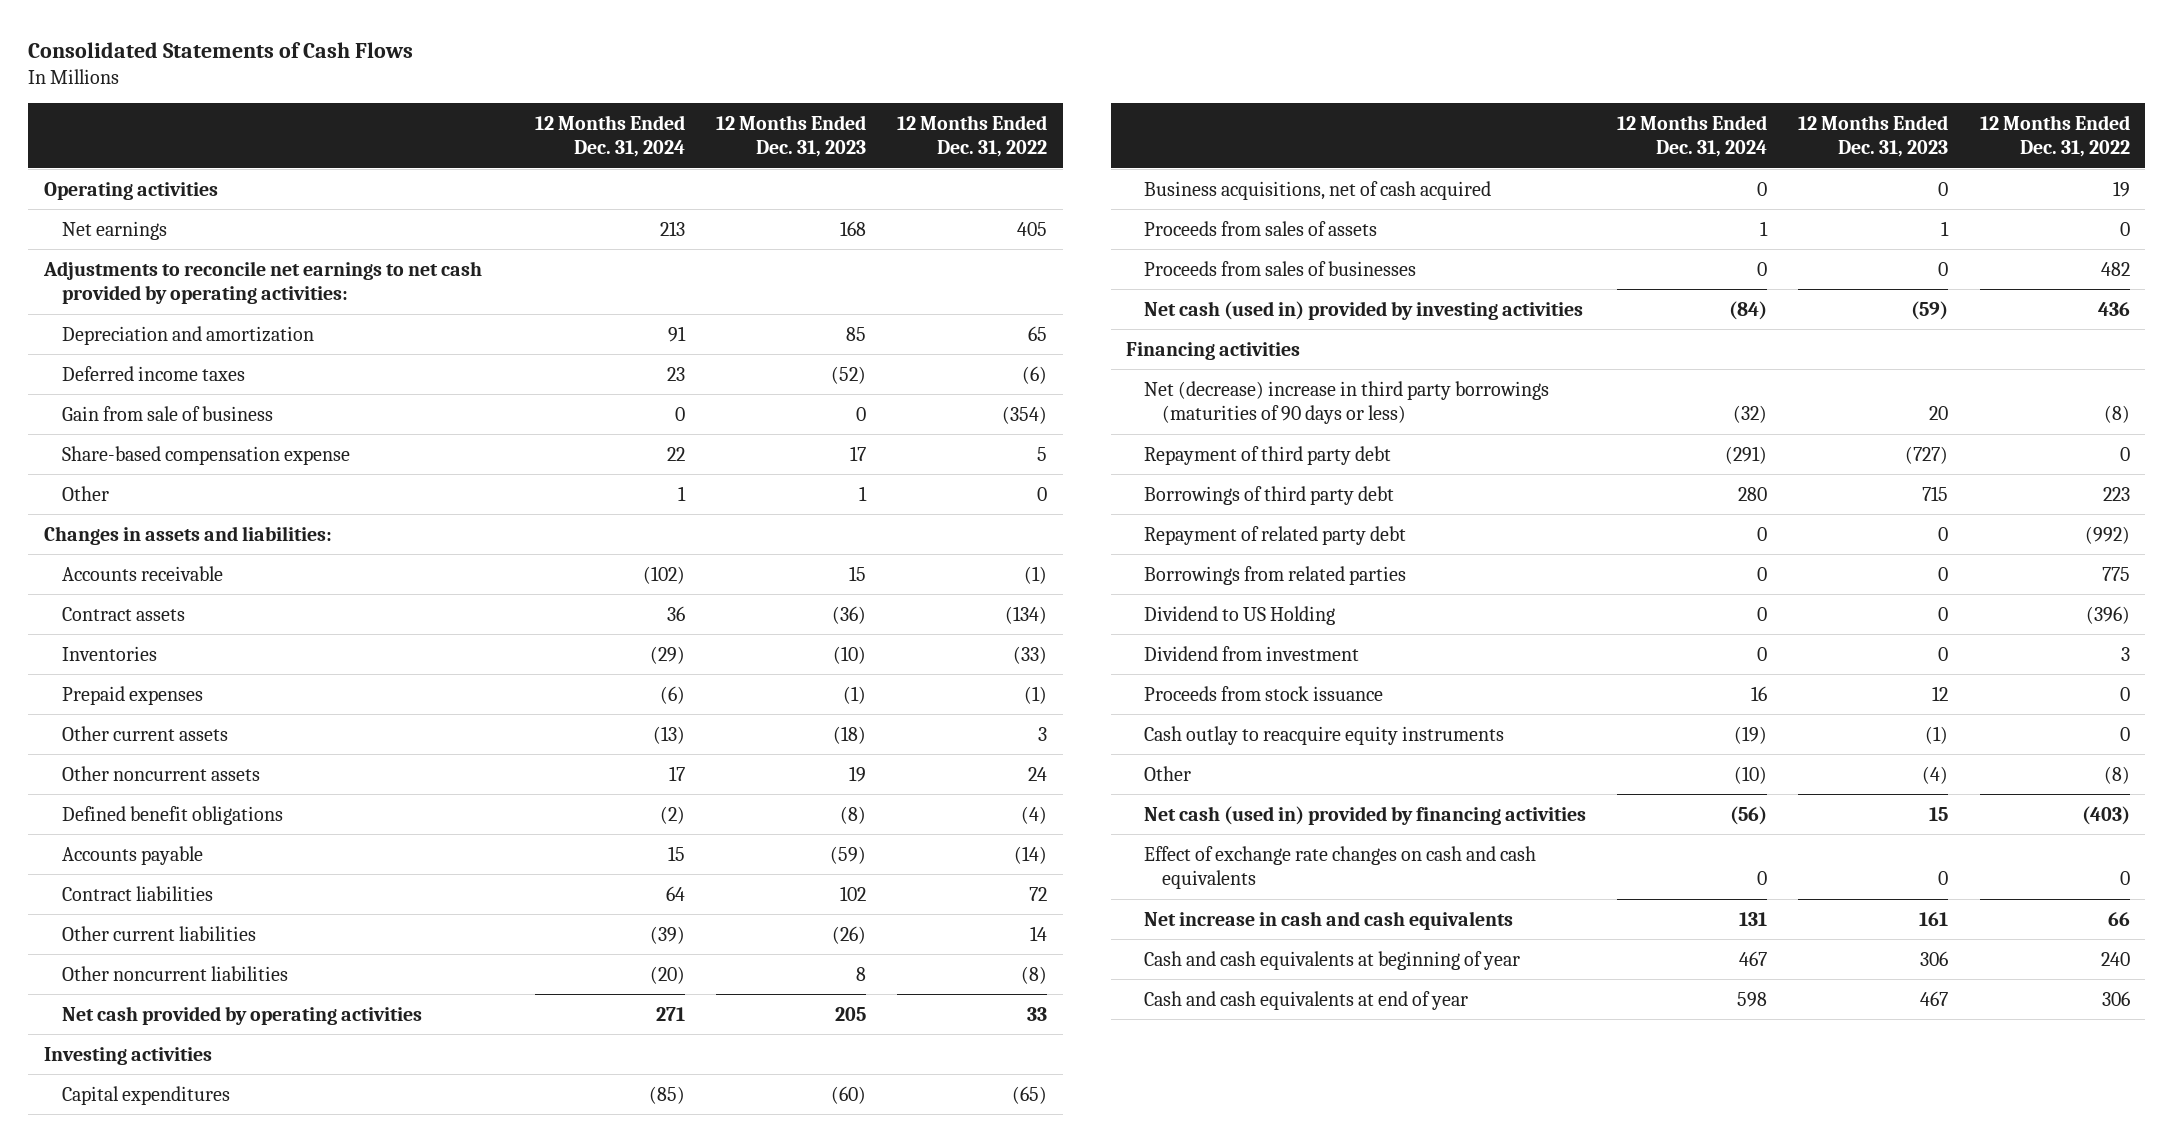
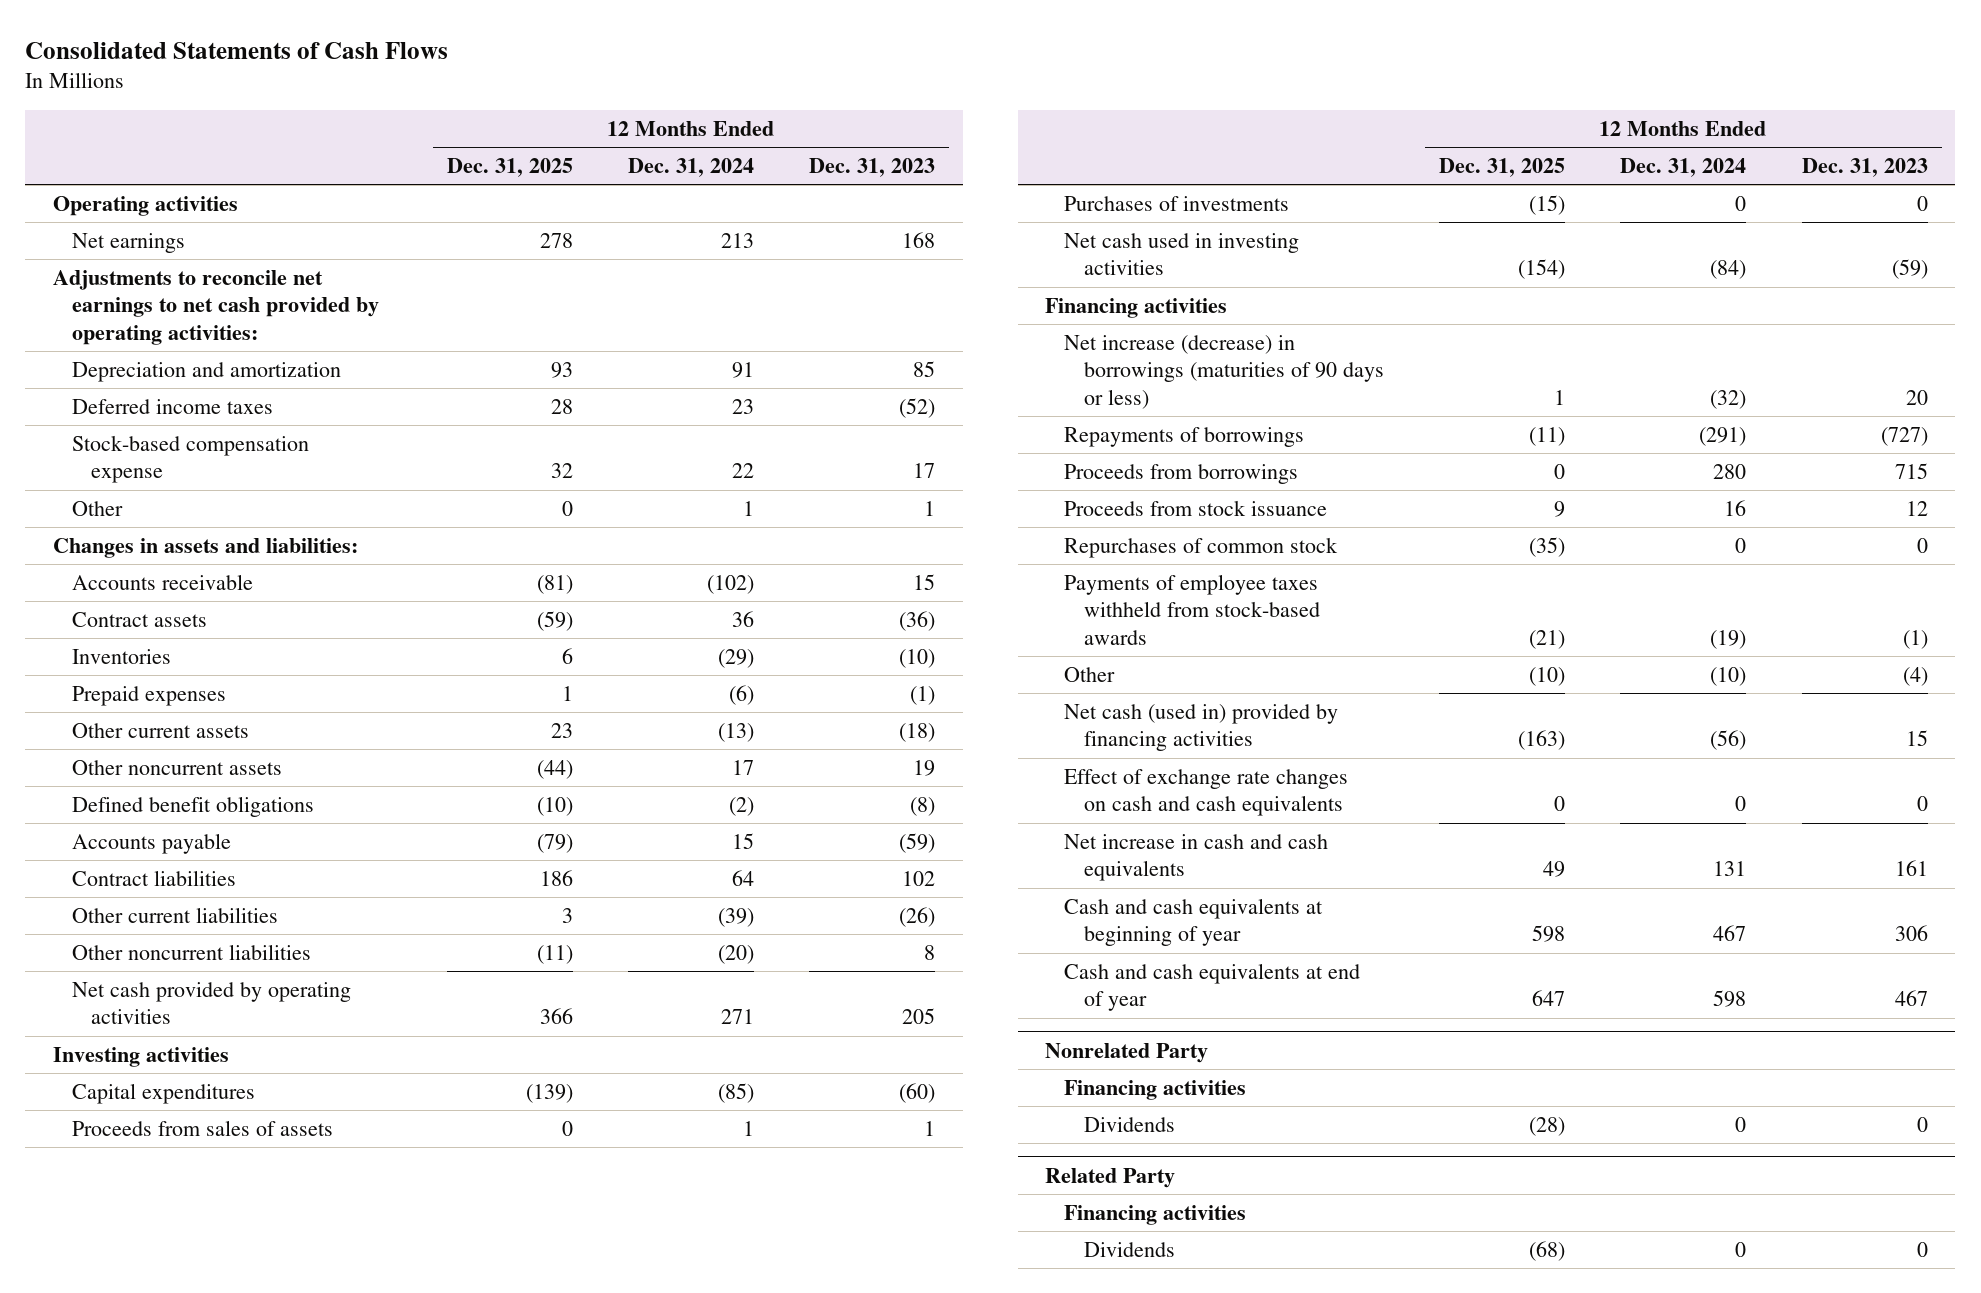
- | 12 Months Ended Dec. 31, 2024 | 12 Months Ended Dec. 31, 2023 | 12 Months Ended Dec. 31, 2022
+ | 12 Months Ended Dec. 31, 2025 | 12 Months Ended Dec. 31, 2024 | 12 Months Ended Dec. 31, 2023
- Gain from sale of business | 0 | 0 | (354)
- Share-based compensation expense | 22 | 17 | 5
+ Stock-based compensation expense | 32 | 22 | 17
- Business acquisitions, net of cash acquired | 0 | 0 | 19
- Proceeds from sales of businesses | 0 | 0 | 482
- Net cash (used in) provided by investing activities | (84) | (59) | 436
+ Purchases of investments | (15) | 0 | 0
+ Net cash used in investing activities | (154) | (84) | (59)
- Net (decrease) increase in third party borrowings (maturities of 90 days or less) | (32) | 20 | (8)
- Repayment of third party debt | (291) | (727) | 0
- Borrowings of third party debt | 280 | 715 | 223
- Repayment of related party debt | 0 | 0 | (992)
- Borrowings from related parties | 0 | 0 | 775
- Dividend to US Holding | 0 | 0 | (396)
- Dividend from investment | 0 | 0 | 3
+ Net increase (decrease) in borrowings (maturities of 90 days or less) | 1 | (32) | 20
+ Repayments of borrowings | (11) | (291) | (727)
+ Proceeds from borrowings | 0 | 280 | 715
- Cash outlay to reacquire equity instruments | (19) | (1) | 0
+ Repurchases of common stock | (35) | 0 | 0
+ Payments of employee taxes withheld from stock-based awards | (21) | (19) | (1)
+ Nonrelated Party
+ Financing activities
+ Dividends | (28) | 0 | 0
+ Related Party
+ Financing activities
+ Dividends | (68) | 0 | 0

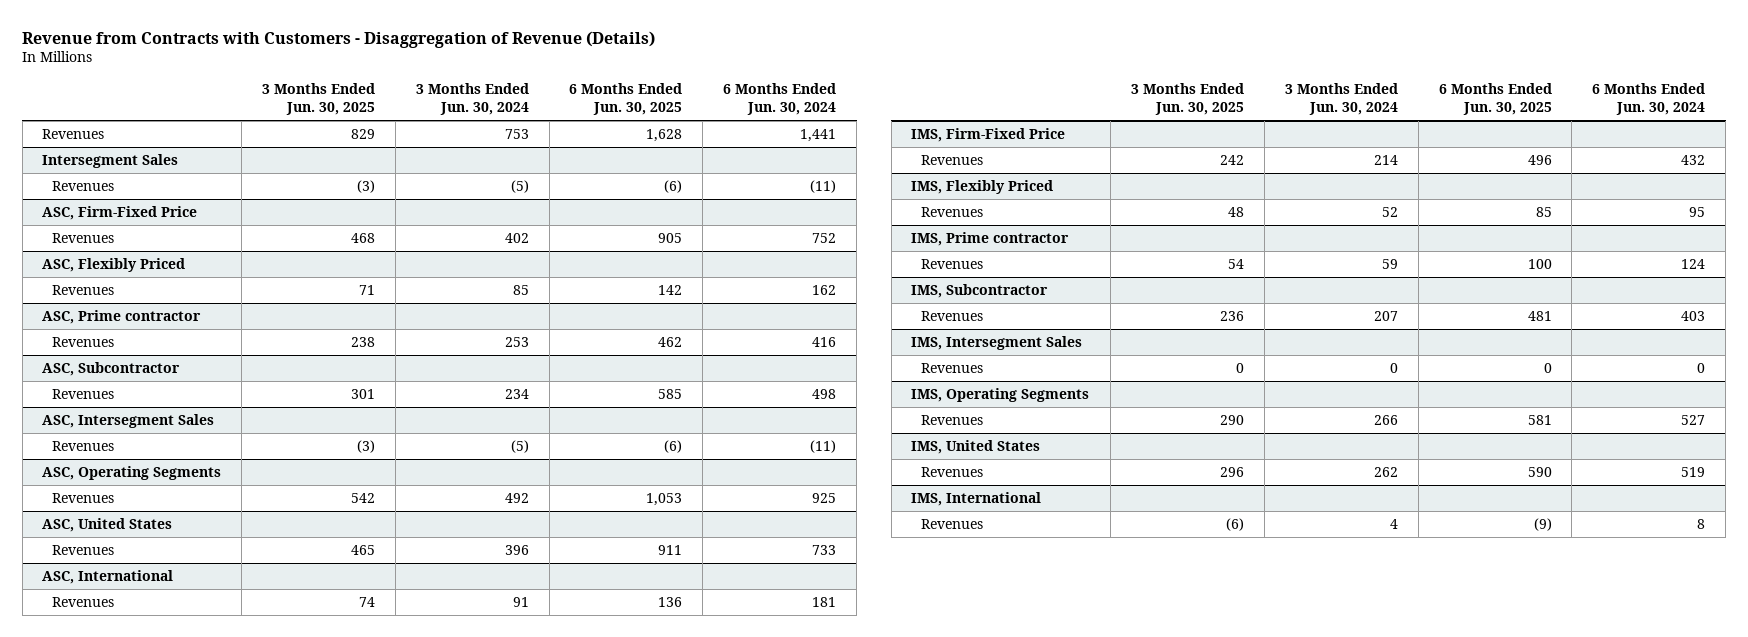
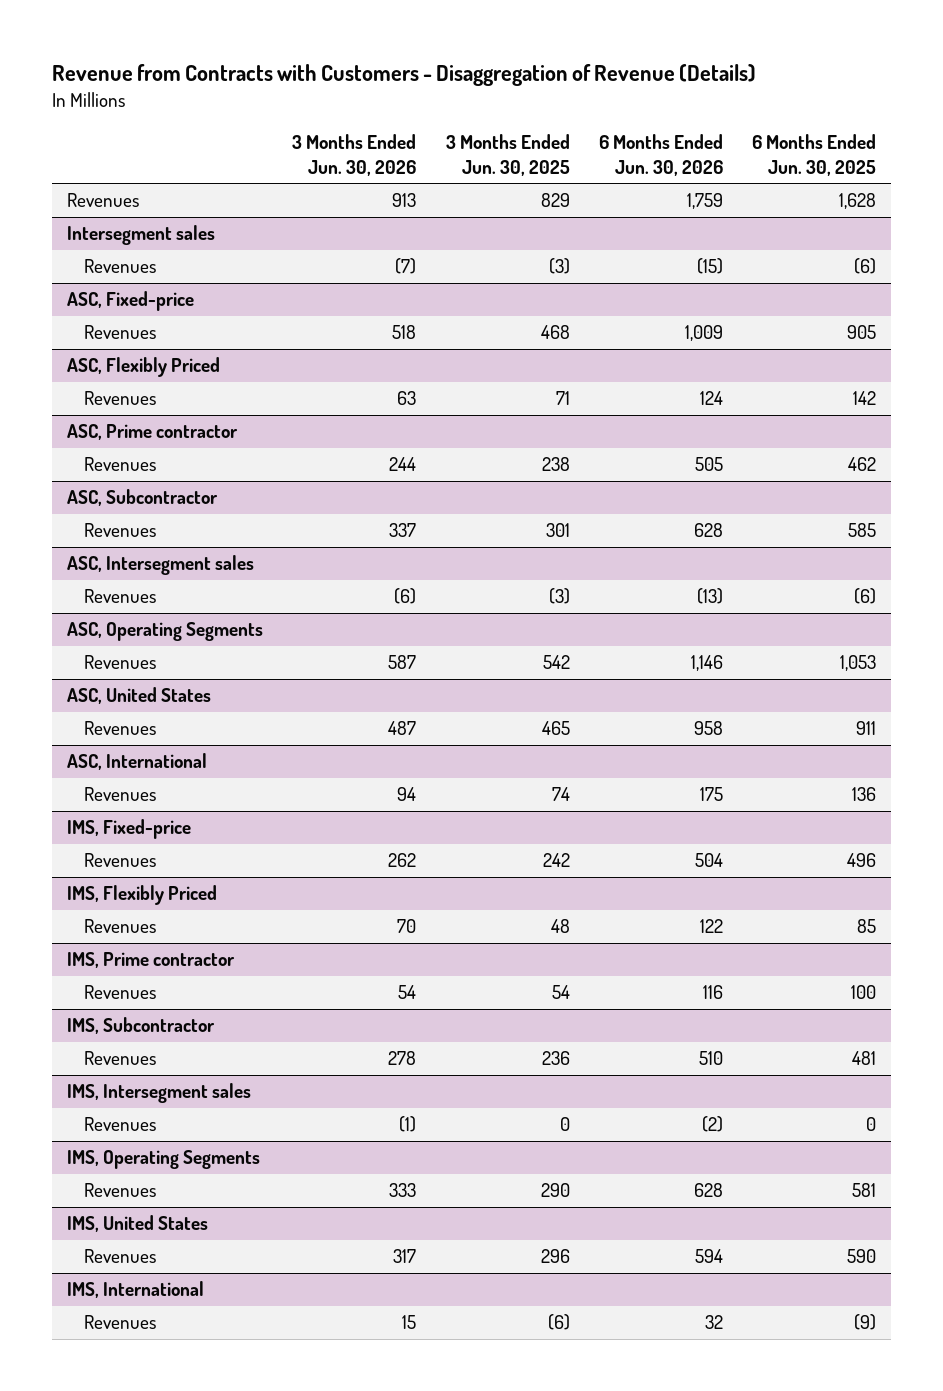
- | 3 Months Ended Jun. 30, 2025 | 3 Months Ended Jun. 30, 2024 | 6 Months Ended Jun. 30, 2025 | 6 Months Ended Jun. 30, 2024
+ | 3 Months Ended Jun. 30, 2026 | 3 Months Ended Jun. 30, 2025 | 6 Months Ended Jun. 30, 2026 | 6 Months Ended Jun. 30, 2025
- Intersegment Sales
+ Intersegment sales
- ASC, Firm-Fixed Price
+ ASC, Fixed-price
- ASC, Intersegment Sales
+ ASC, Intersegment sales
- IMS, Firm-Fixed Price
+ IMS, Fixed-price
- IMS, Intersegment Sales
+ IMS, Intersegment sales

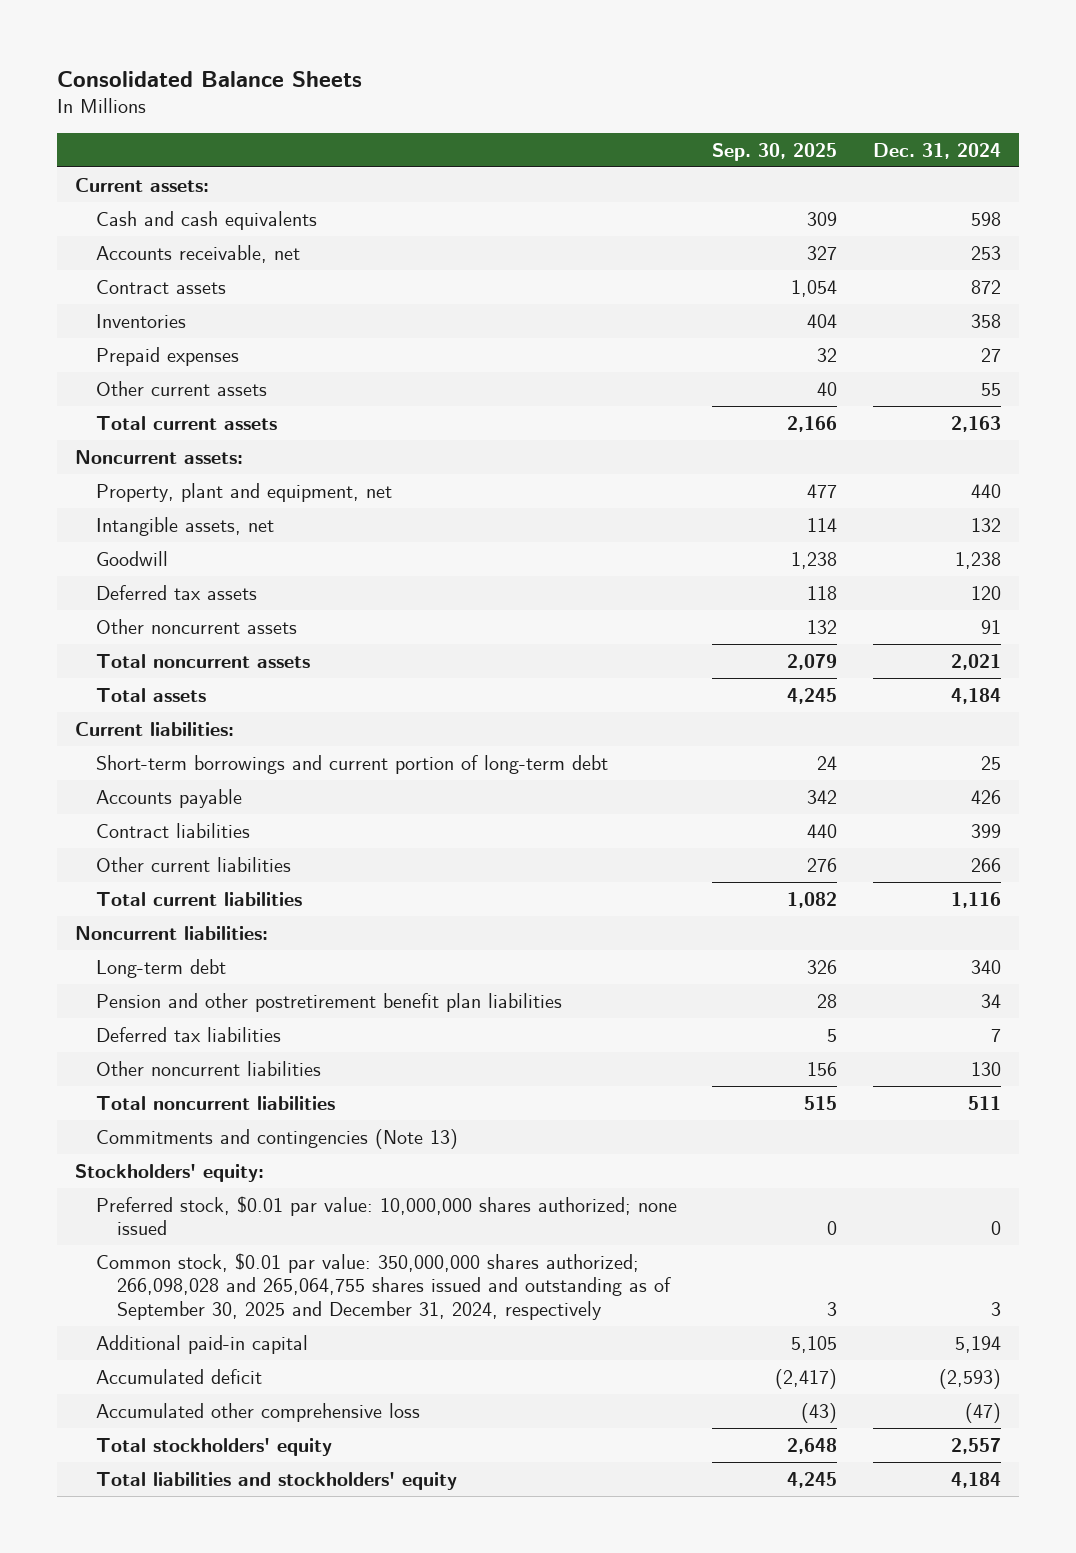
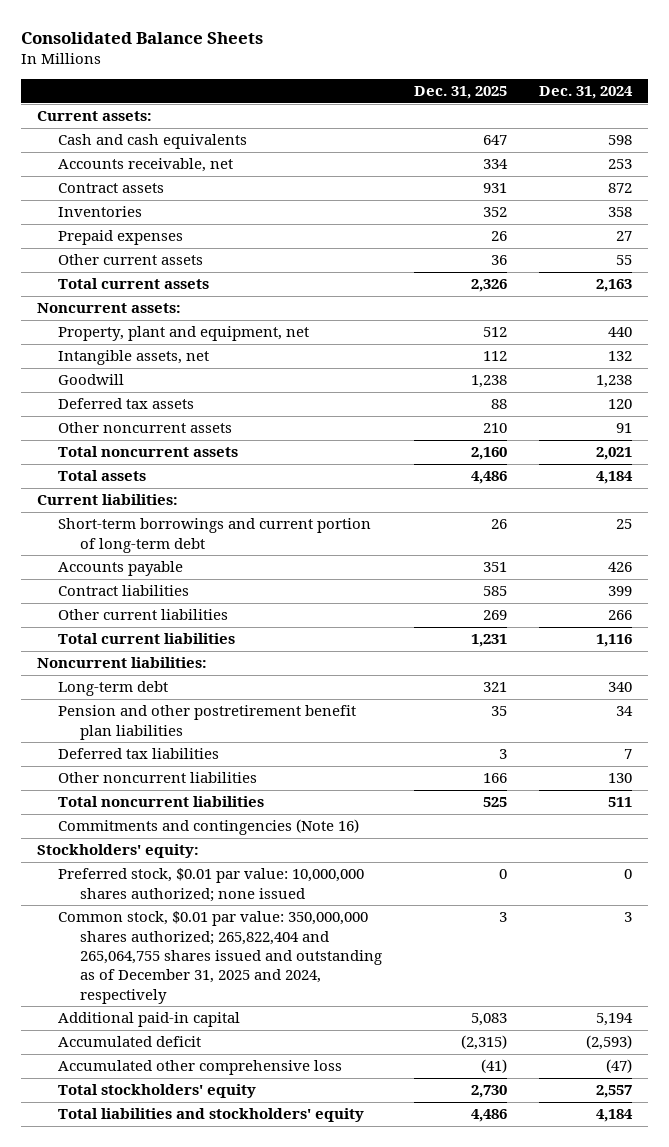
- | Sep. 30, 2025 | Dec. 31, 2024
+ | Dec. 31, 2025 | Dec. 31, 2024
- Commitments and contingencies (Note 13)
+ Commitments and contingencies (Note 16)
- Common stock, $0.01 par value: 350,000,000 shares authorized; 266,098,028 and 265,064,755 shares issued and outstanding as of September 30, 2025 and December 31, 2024, respectively | 3 | 3
+ Common stock, $0.01 par value: 350,000,000 shares authorized; 265,822,404 and 265,064,755 shares issued and outstanding as of December 31, 2025 and 2024, respectively | 3 | 3

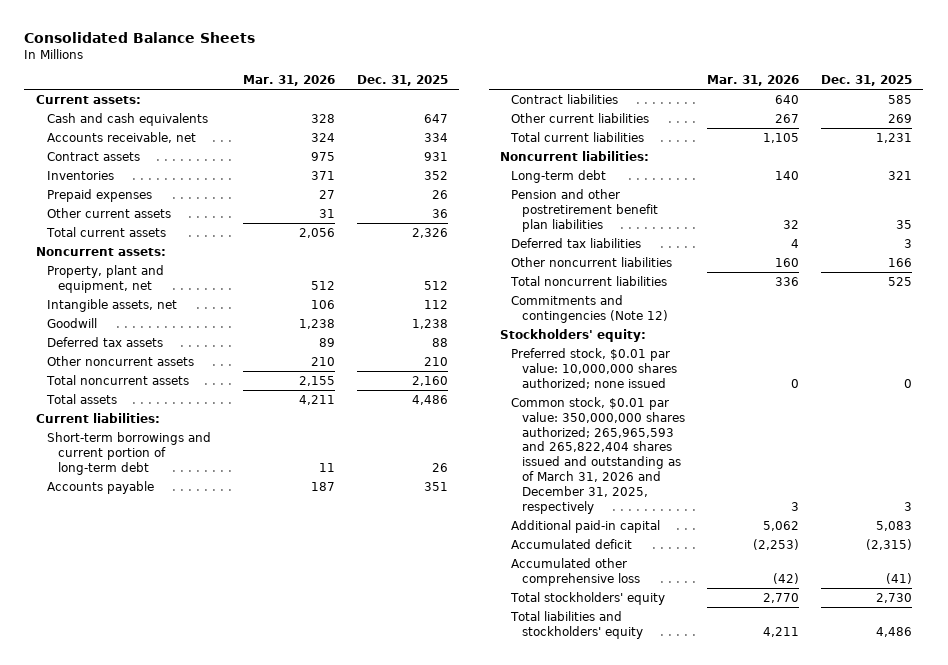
- | Dec. 31, 2025 | Dec. 31, 2024
+ | Mar. 31, 2026 | Dec. 31, 2025
- Commitments and contingencies (Note 16)
+ Commitments and contingencies (Note 12)
- Common stock, $0.01 par value: 350,000,000 shares authorized; 265,822,404 and 265,064,755 shares issued and outstanding as of December 31, 2025 and 2024, respectively | 3 | 3
+ Common stock, $0.01 par value: 350,000,000 shares authorized; 265,965,593 and 265,822,404 shares issued and outstanding as of March 31, 2026 and December 31, 2025, respectively | 3 | 3

